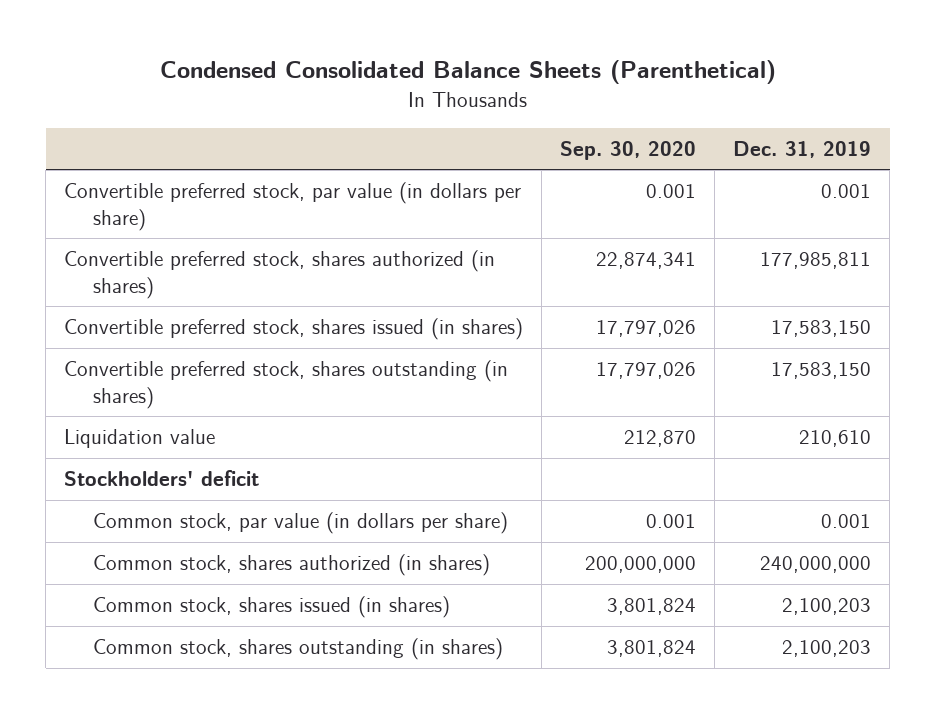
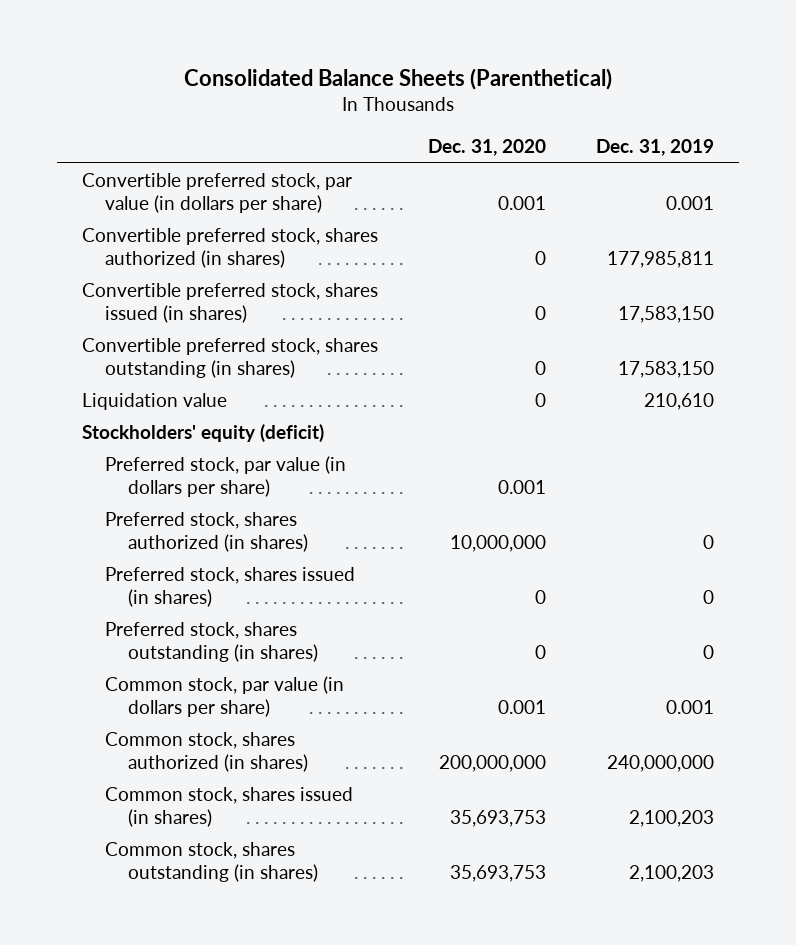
- Condensed Consolidated Balance Sheets (Parenthetical)
+ Consolidated Balance Sheets (Parenthetical)
- | Sep. 30, 2020 | Dec. 31, 2019
+ | Dec. 31, 2020 | Dec. 31, 2019
- Stockholders' deficit
+ Stockholders' equity (deficit)
+ Preferred stock, par value (in dollars per share) | 0.001 |
+ Preferred stock, shares authorized (in shares) | 10,000,000 | 0
+ Preferred stock, shares issued (in shares) | 0 | 0
+ Preferred stock, shares outstanding (in shares) | 0 | 0

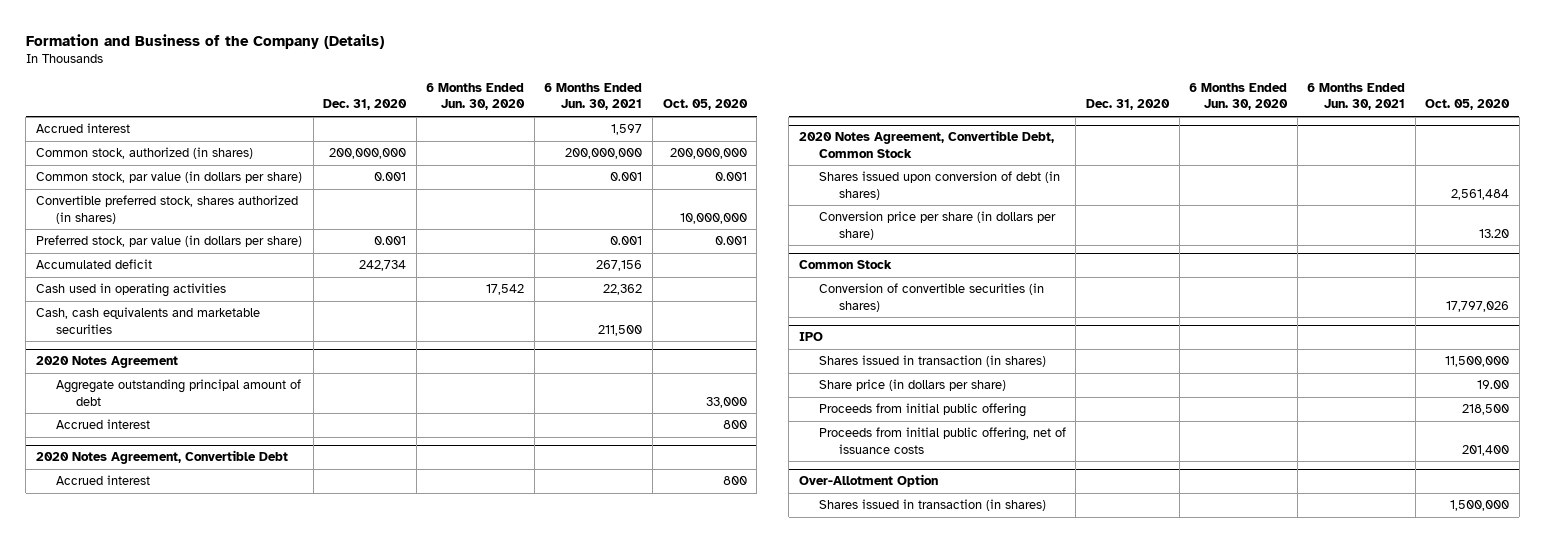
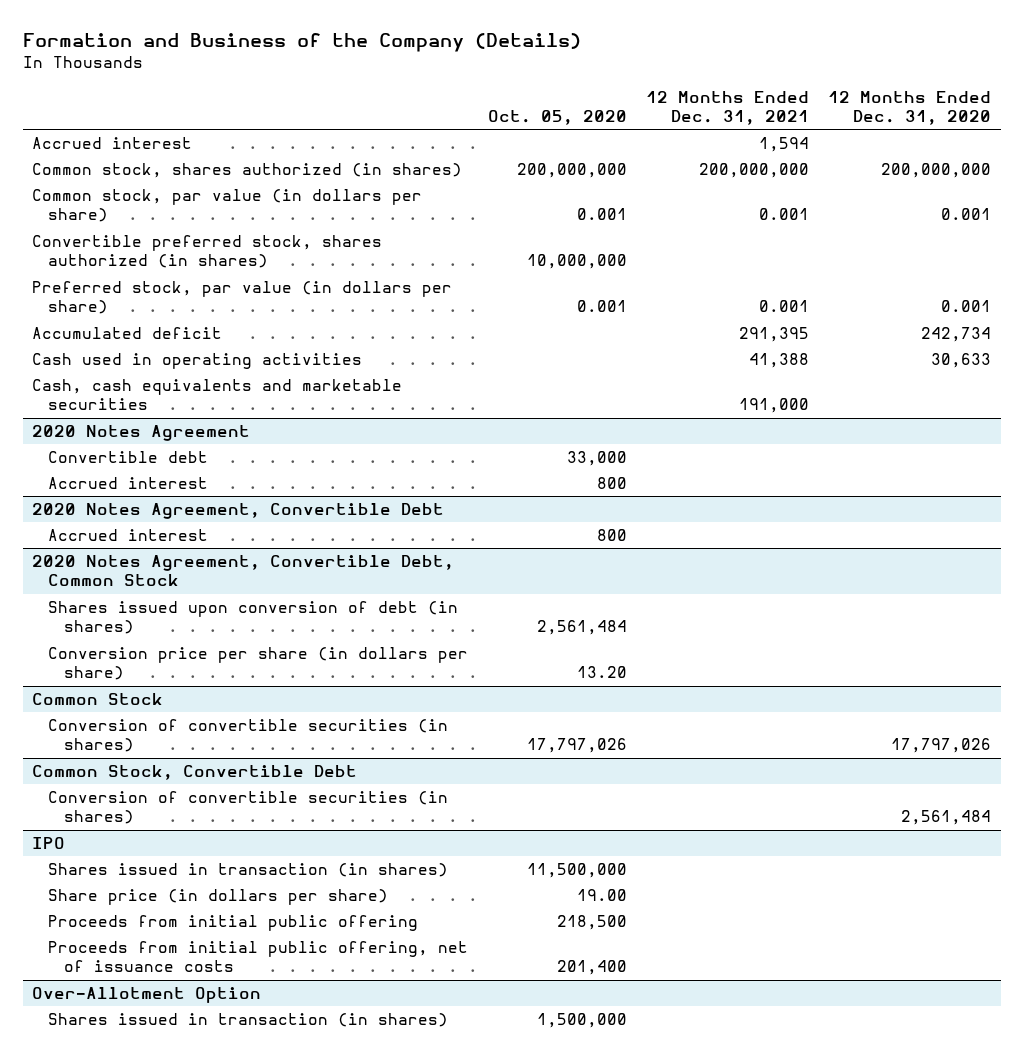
- | Dec. 31, 2020 | 6 Months Ended Jun. 30, 2020 | 6 Months Ended Jun. 30, 2021 | Oct. 05, 2020
+ | Oct. 05, 2020 | 12 Months Ended Dec. 31, 2021 | 12 Months Ended Dec. 31, 2020
- Common stock, authorized (in shares) | 200,000,000 | | 200,000,000 | 200,000,000
+ Common stock, shares authorized (in shares) | 200,000,000 | 200,000,000 | 200,000,000
@ 2020 Notes Agreement
- Aggregate outstanding principal amount of debt | | | | 33,000
+ Convertible debt | 33,000 | |
+ Common Stock, Convertible Debt
+ Conversion of convertible securities (in shares) | | | 2,561,484

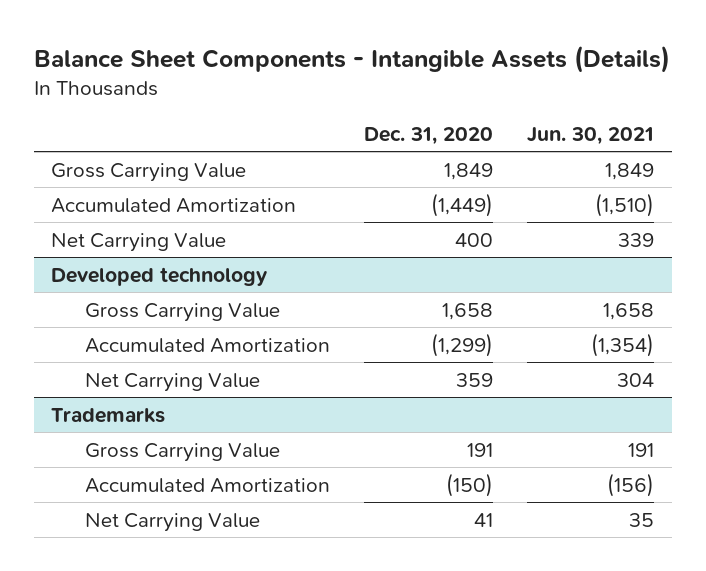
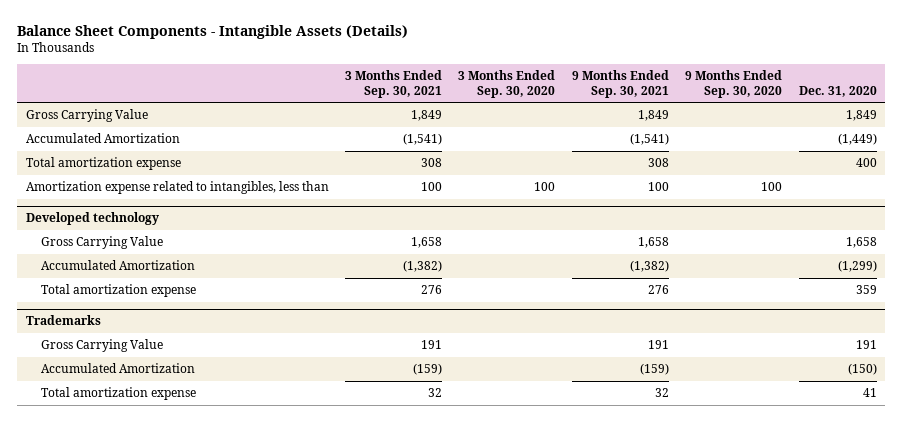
- | Dec. 31, 2020 | Jun. 30, 2021
+ | 3 Months Ended Sep. 30, 2021 | 3 Months Ended Sep. 30, 2020 | 9 Months Ended Sep. 30, 2021 | 9 Months Ended Sep. 30, 2020 | Dec. 31, 2020
- Net Carrying Value | 400 | 339
+ Total amortization expense | 308 | | 308 | | 400
+ Amortization expense related to intangibles, less than | 100 | 100 | 100 | 100 |
@ Developed technology
- Net Carrying Value | 359 | 304
+ Total amortization expense | 276 | | 276 | | 359
@ Trademarks
- Net Carrying Value | 41 | 35
+ Total amortization expense | 32 | | 32 | | 41

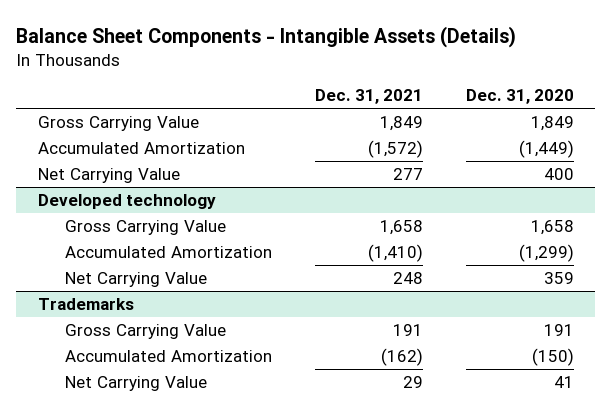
- | 3 Months Ended Sep. 30, 2021 | 3 Months Ended Sep. 30, 2020 | 9 Months Ended Sep. 30, 2021 | 9 Months Ended Sep. 30, 2020 | Dec. 31, 2020
+ | Dec. 31, 2021 | Dec. 31, 2020
- Total amortization expense | 308 | | 308 | | 400
- Amortization expense related to intangibles, less than | 100 | 100 | 100 | 100 |
+ Net Carrying Value | 277 | 400
@ Developed technology
- Total amortization expense | 276 | | 276 | | 359
+ Net Carrying Value | 248 | 359
@ Trademarks
- Total amortization expense | 32 | | 32 | | 41
+ Net Carrying Value | 29 | 41

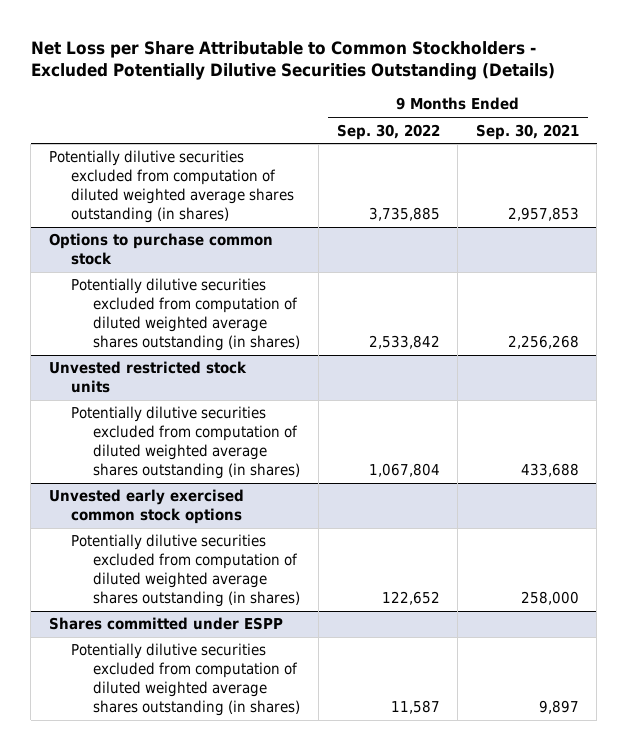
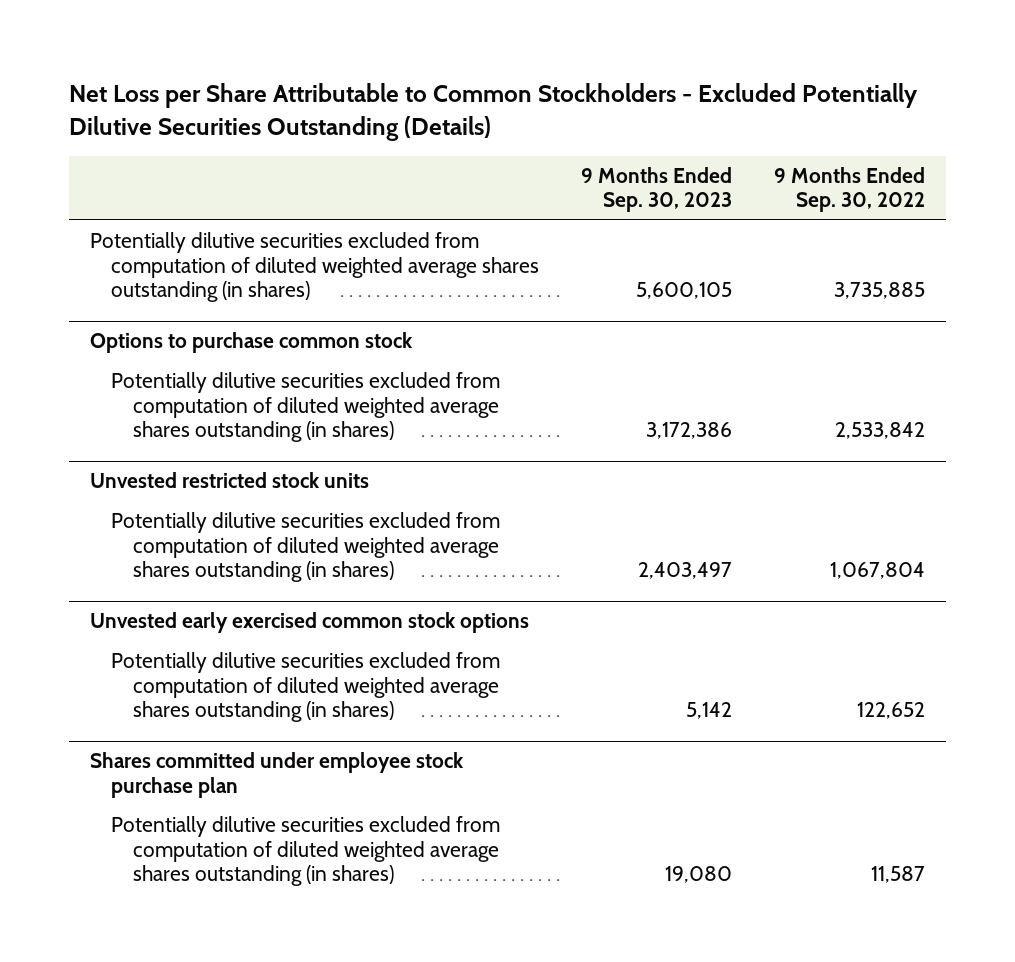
- | 9 Months Ended Sep. 30, 2022 | 9 Months Ended Sep. 30, 2021
+ | 9 Months Ended Sep. 30, 2023 | 9 Months Ended Sep. 30, 2022
- Shares committed under ESPP
+ Shares committed under employee stock purchase plan

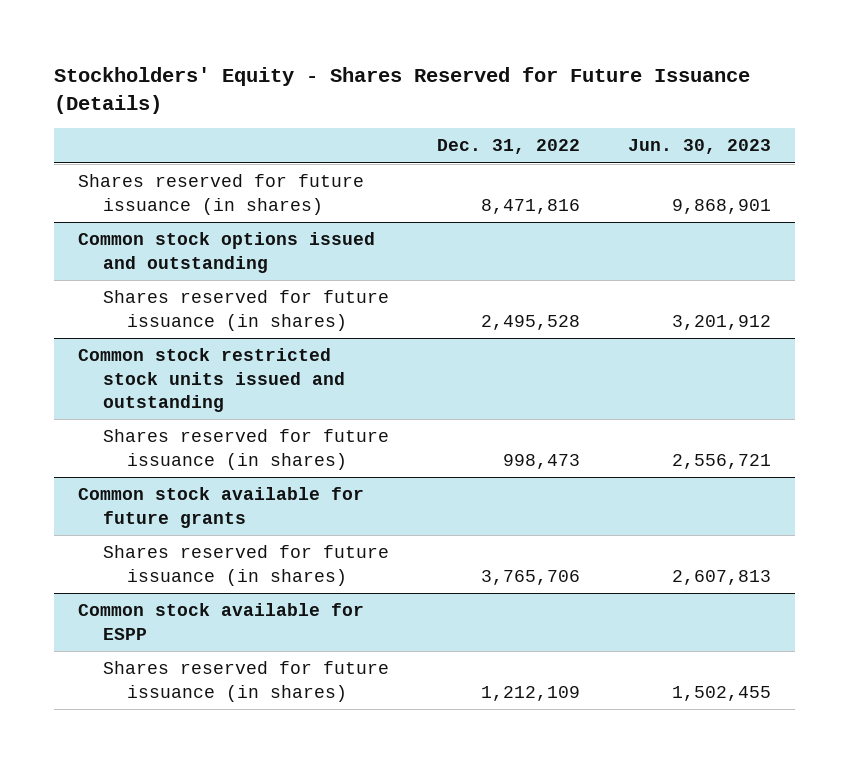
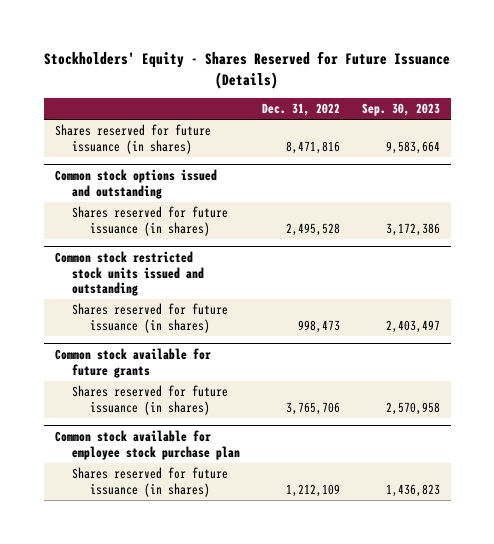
- | Dec. 31, 2022 | Jun. 30, 2023
+ | Dec. 31, 2022 | Sep. 30, 2023
- Common stock available for ESPP
+ Common stock available for employee stock purchase plan

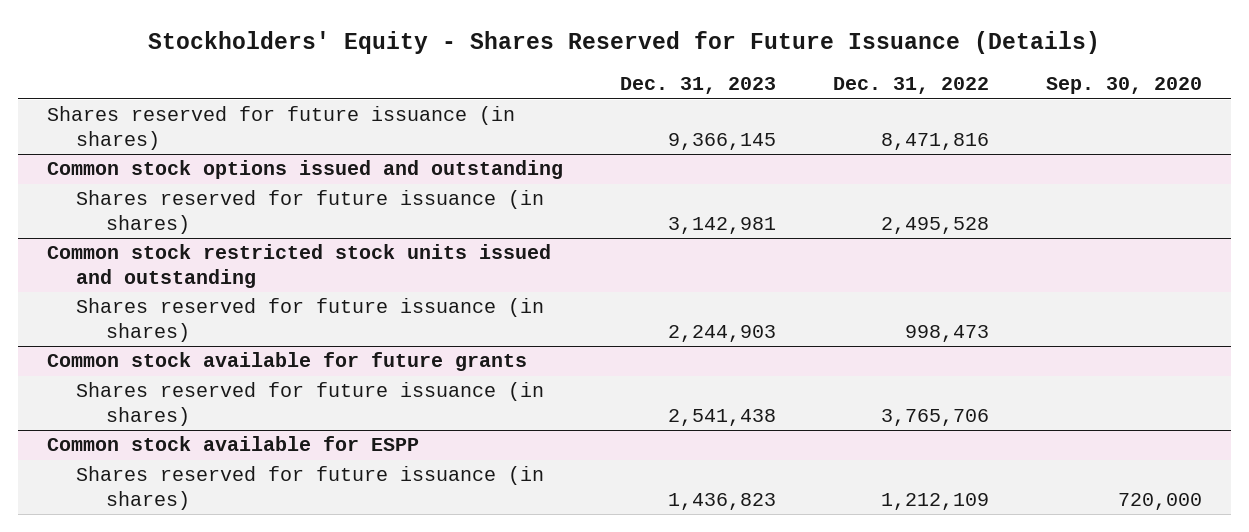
- | Dec. 31, 2022 | Sep. 30, 2023
+ | Dec. 31, 2023 | Dec. 31, 2022 | Sep. 30, 2020
- Common stock available for employee stock purchase plan
+ Common stock available for ESPP

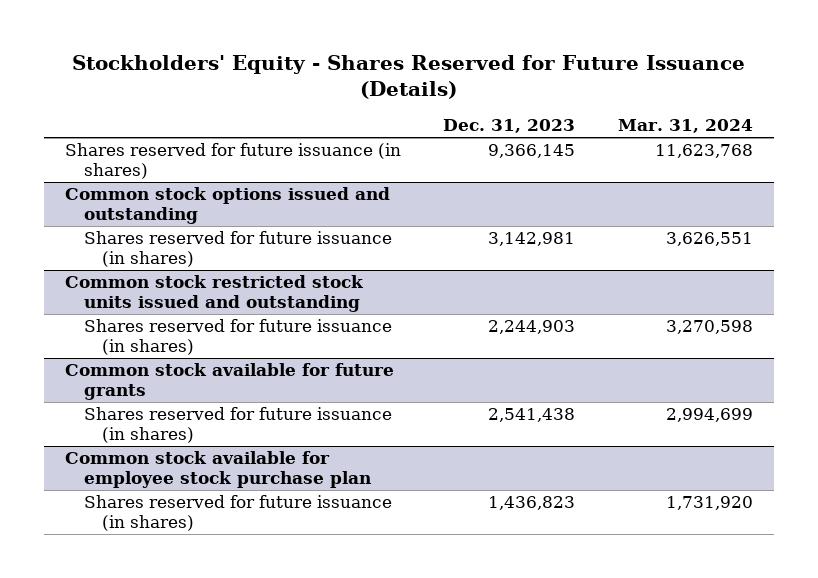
- | Dec. 31, 2023 | Dec. 31, 2022 | Sep. 30, 2020
+ | Dec. 31, 2023 | Mar. 31, 2024
- Common stock available for ESPP
+ Common stock available for employee stock purchase plan

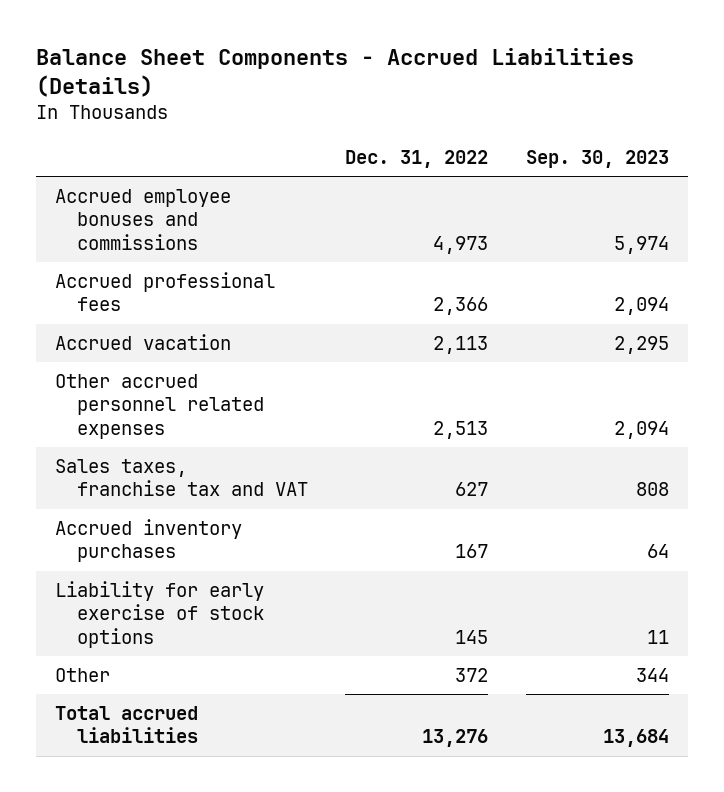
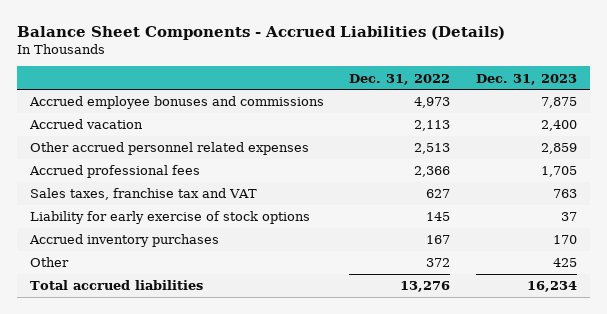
- | Dec. 31, 2022 | Sep. 30, 2023
+ | Dec. 31, 2022 | Dec. 31, 2023
moved down: Accrued professional fees | 2,366 | 1,705
moved down: Accrued inventory purchases | 167 | 170

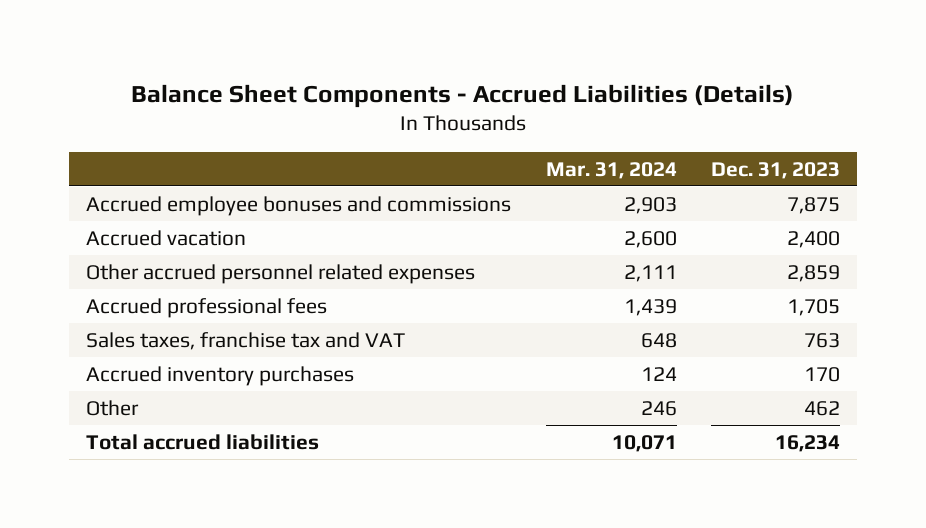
- | Dec. 31, 2022 | Dec. 31, 2023
+ | Mar. 31, 2024 | Dec. 31, 2023
- Liability for early exercise of stock options | 145 | 37
- Other | 372 | 425
+ Other | 246 | 462

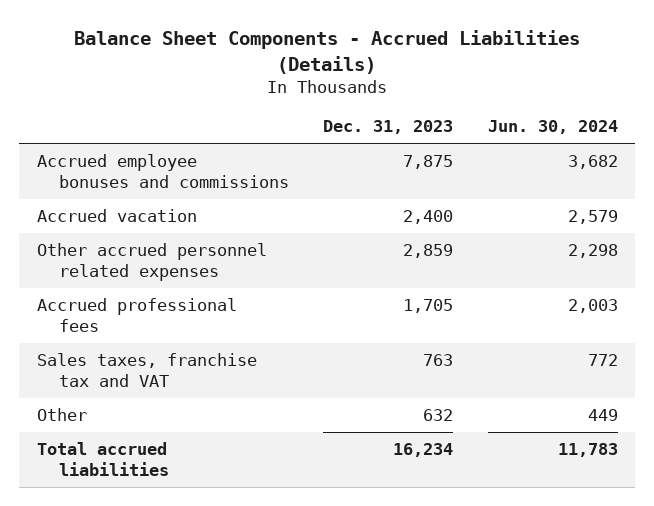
- | Mar. 31, 2024 | Dec. 31, 2023
+ | Dec. 31, 2023 | Jun. 30, 2024
- Accrued inventory purchases | 124 | 170
- Other | 246 | 462
+ Other | 632 | 449

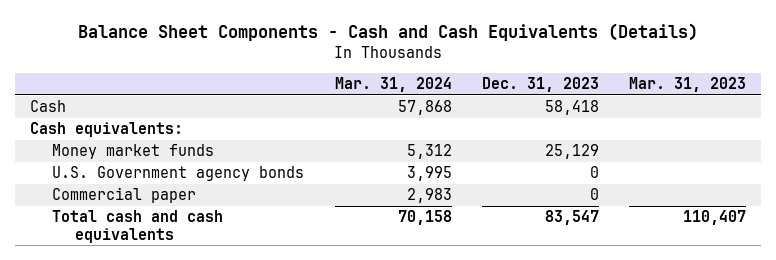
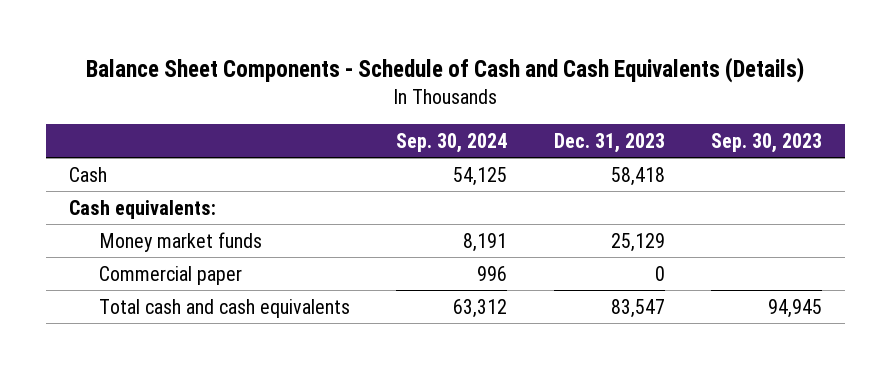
- Balance Sheet Components - Cash and Cash Equivalents (Details)
+ Balance Sheet Components - Schedule of Cash and Cash Equivalents (Details)
- | Mar. 31, 2024 | Dec. 31, 2023 | Mar. 31, 2023
+ | Sep. 30, 2024 | Dec. 31, 2023 | Sep. 30, 2023
- U.S. Government agency bonds | 3,995 | 0 |

